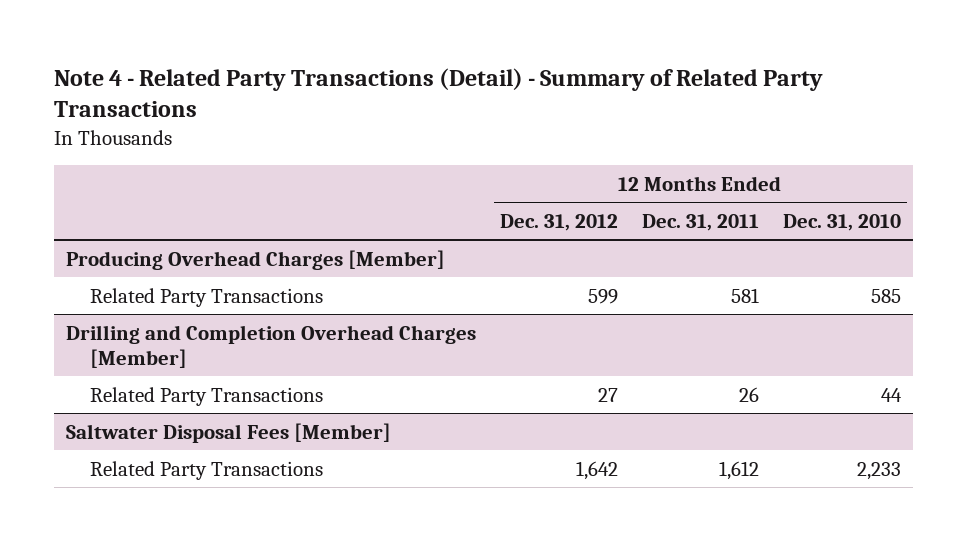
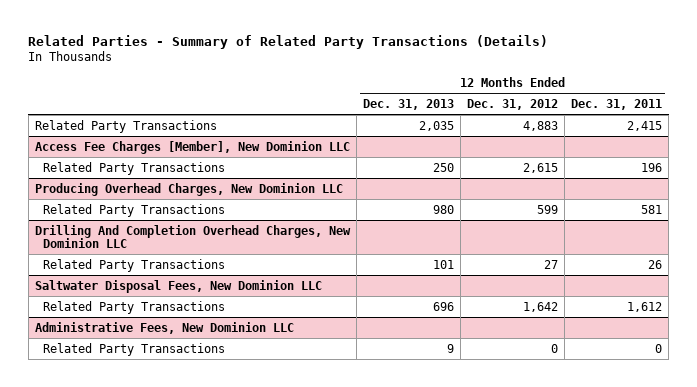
- Note 4 - Related Party Transactions (Detail) - Summary of Related Party Transactions
+ Related Parties - Summary of Related Party Transactions (Details)
- | 12 Months Ended Dec. 31, 2012 | 12 Months Ended Dec. 31, 2011 | 12 Months Ended Dec. 31, 2010
+ | 12 Months Ended Dec. 31, 2013 | 12 Months Ended Dec. 31, 2012 | 12 Months Ended Dec. 31, 2011
- Producing Overhead Charges [Member]
+ Related Party Transactions | 2,035 | 4,883 | 2,415
+ Access Fee Charges [Member], New Dominion LLC
+ Related Party Transactions | 250 | 2,615 | 196
+ Producing Overhead Charges, New Dominion LLC
- Drilling and Completion Overhead Charges [Member]
+ Drilling And Completion Overhead Charges, New Dominion LLC
- Saltwater Disposal Fees [Member]
+ Saltwater Disposal Fees, New Dominion LLC
+ Administrative Fees, New Dominion LLC
+ Related Party Transactions | 9 | 0 | 0

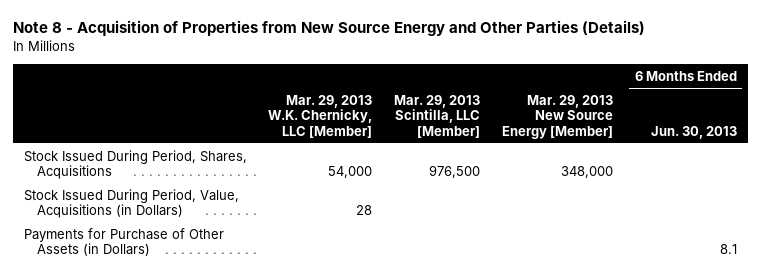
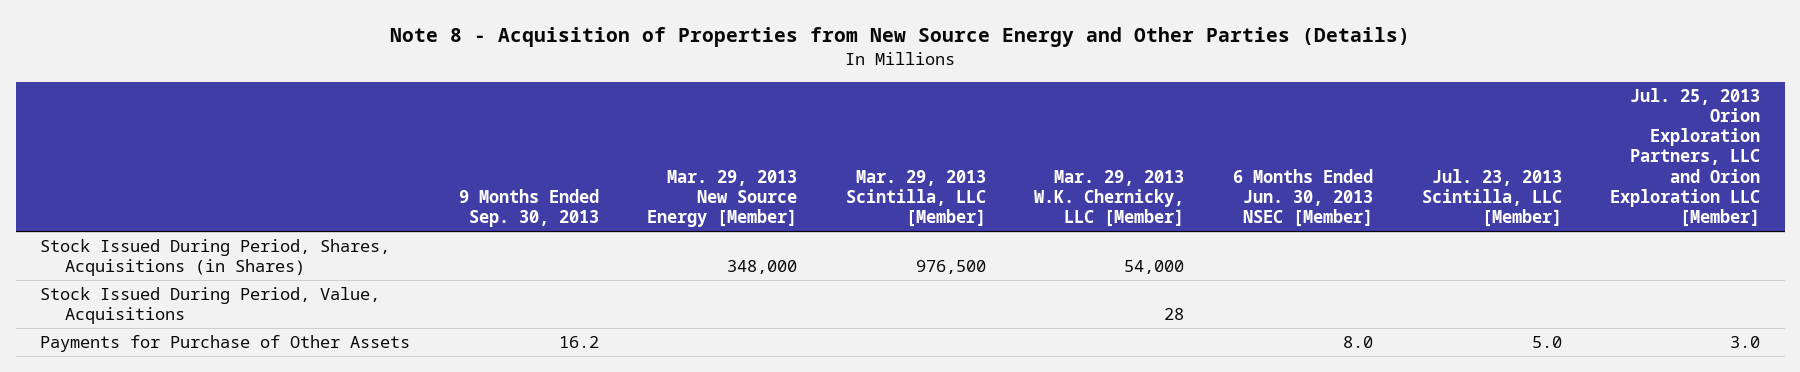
- | Mar. 29, 2013 W.K. Chernicky, LLC [Member] | Mar. 29, 2013 Scintilla, LLC [Member] | Mar. 29, 2013 New Source Energy [Member] | 6 Months Ended Jun. 30, 2013
+ | 9 Months Ended Sep. 30, 2013 | Mar. 29, 2013 New Source Energy [Member] | Mar. 29, 2013 Scintilla, LLC [Member] | Mar. 29, 2013 W.K. Chernicky, LLC [Member] | 6 Months Ended Jun. 30, 2013 NSEC [Member] | Jul. 23, 2013 Scintilla, LLC [Member] | Jul. 25, 2013 Orion Exploration Partners, LLC and Orion Exploration LLC [Member]
- Stock Issued During Period, Shares, Acquisitions | 54,000 | 976,500 | 348,000 |
- Stock Issued During Period, Value, Acquisitions (in Dollars) | 28 | | |
- Payments for Purchase of Other Assets (in Dollars) | | | | 8.1
+ Stock Issued During Period, Shares, Acquisitions (in Shares) | | 348,000 | 976,500 | 54,000 | | |
+ Stock Issued During Period, Value, Acquisitions | | | | 28 | | |
+ Payments for Purchase of Other Assets | 16.2 | | | | 8.0 | 5.0 | 3.0

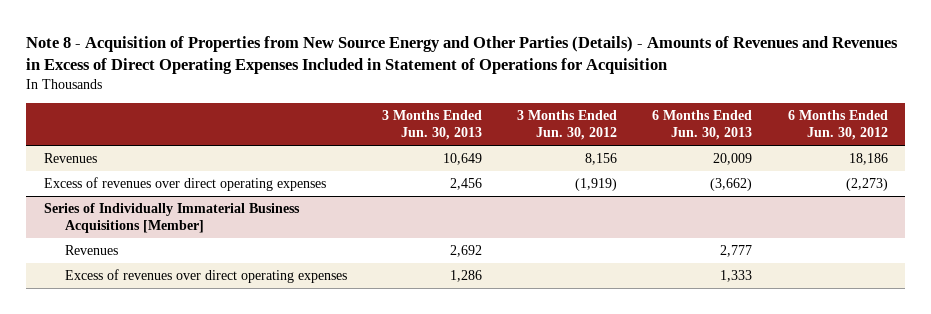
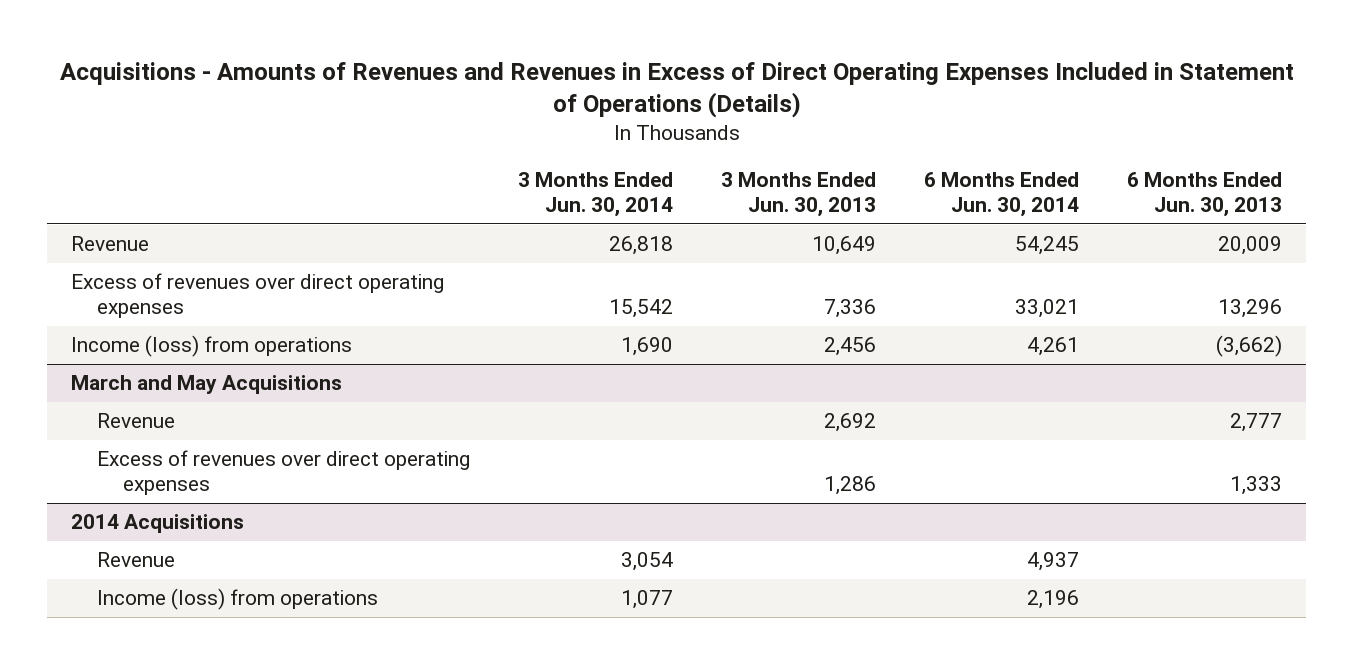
- Note 8 - Acquisition of Properties from New Source Energy and Other Parties (Details) - Amounts of Revenues and Revenues in Excess of Direct Operating Expenses Included in Statement of Operations for Acquisition
+ Acquisitions - Amounts of Revenues and Revenues in Excess of Direct Operating Expenses Included in Statement of Operations (Details)
- | 3 Months Ended Jun. 30, 2013 | 3 Months Ended Jun. 30, 2012 | 6 Months Ended Jun. 30, 2013 | 6 Months Ended Jun. 30, 2012
+ | 3 Months Ended Jun. 30, 2014 | 3 Months Ended Jun. 30, 2013 | 6 Months Ended Jun. 30, 2014 | 6 Months Ended Jun. 30, 2013
- Revenues | 10,649 | 8,156 | 20,009 | 18,186
- Excess of revenues over direct operating expenses | 2,456 | (1,919) | (3,662) | (2,273)
- Series of Individually Immaterial Business Acquisitions [Member]
- Revenues | 2,692 | | 2,777 |
+ Revenue | 26,818 | 10,649 | 54,245 | 20,009
+ Excess of revenues over direct operating expenses | 15,542 | 7,336 | 33,021 | 13,296
+ Income (loss) from operations | 1,690 | 2,456 | 4,261 | (3,662)
+ March and May Acquisitions
+ Revenue | | 2,692 | | 2,777
+ 2014 Acquisitions
+ Revenue | 3,054 | | 4,937 |
+ Income (loss) from operations | 1,077 | | 2,196 |

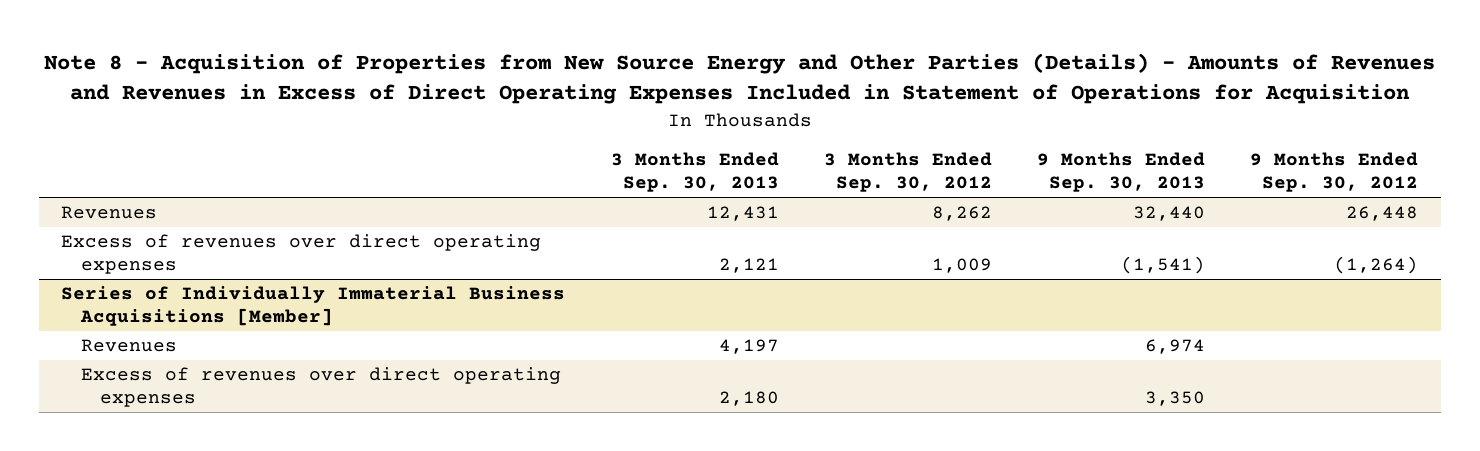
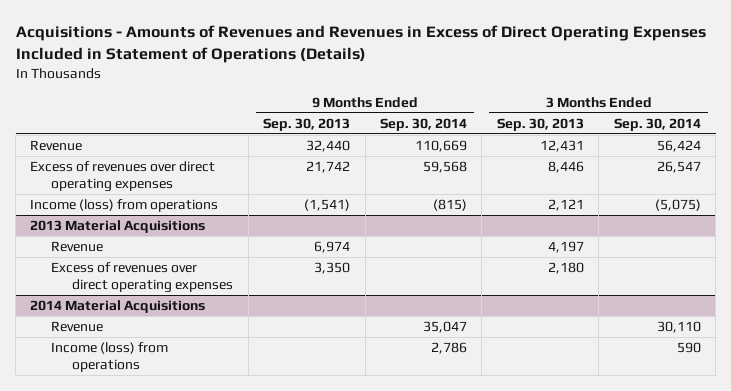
- Note 8 - Acquisition of Properties from New Source Energy and Other Parties (Details) - Amounts of Revenues and Revenues in Excess of Direct Operating Expenses Included in Statement of Operations for Acquisition
+ Acquisitions - Amounts of Revenues and Revenues in Excess of Direct Operating Expenses Included in Statement of Operations (Details)
- | 3 Months Ended Sep. 30, 2013 | 3 Months Ended Sep. 30, 2012 | 9 Months Ended Sep. 30, 2013 | 9 Months Ended Sep. 30, 2012
+ | 9 Months Ended Sep. 30, 2013 | 9 Months Ended Sep. 30, 2014 | 3 Months Ended Sep. 30, 2013 | 3 Months Ended Sep. 30, 2014
- Revenues | 12,431 | 8,262 | 32,440 | 26,448
- Excess of revenues over direct operating expenses | 2,121 | 1,009 | (1,541) | (1,264)
- Series of Individually Immaterial Business Acquisitions [Member]
- Revenues | 4,197 | | 6,974 |
+ Revenue | 32,440 | 110,669 | 12,431 | 56,424
+ Excess of revenues over direct operating expenses | 21,742 | 59,568 | 8,446 | 26,547
+ Income (loss) from operations | (1,541) | (815) | 2,121 | (5,075)
+ 2013 Material Acquisitions
+ Revenue | 6,974 | | 4,197 |
+ 2014 Material Acquisitions
+ Revenue | | 35,047 | | 30,110
+ Income (loss) from operations | | 2,786 | | 590

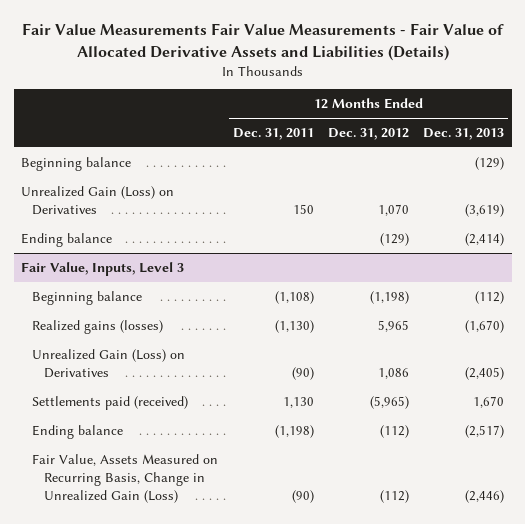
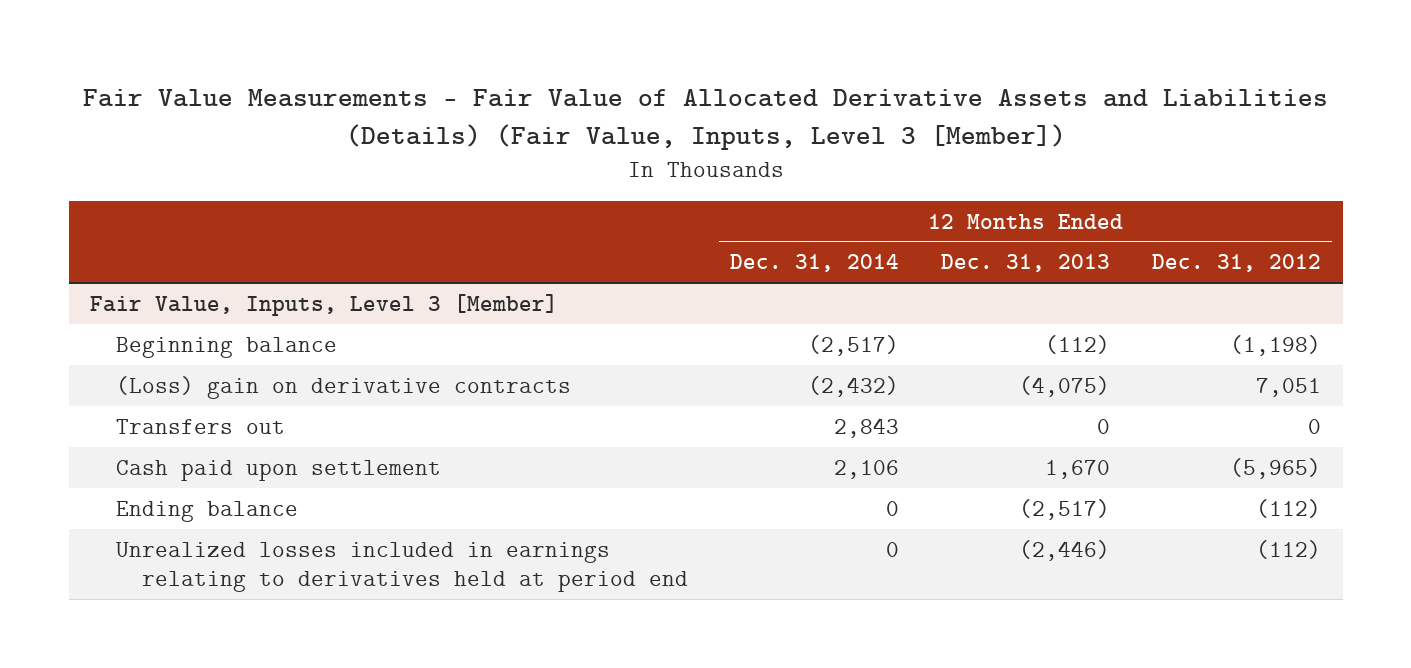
- Fair Value Measurements Fair Value Measurements - Fair Value of Allocated Derivative Assets and Liabilities (Details)
+ Fair Value Measurements - Fair Value of Allocated Derivative Assets and Liabilities (Details) (Fair Value, Inputs, Level 3 [Member])
- | 12 Months Ended Dec. 31, 2011 | 12 Months Ended Dec. 31, 2012 | 12 Months Ended Dec. 31, 2013
+ | 12 Months Ended Dec. 31, 2014 | 12 Months Ended Dec. 31, 2013 | 12 Months Ended Dec. 31, 2012
- Beginning balance | | | (129)
- Unrealized Gain (Loss) on Derivatives | 150 | 1,070 | (3,619)
- Ending balance | | (129) | (2,414)
- Fair Value, Inputs, Level 3
+ Fair Value, Inputs, Level 3 [Member]
- Realized gains (losses) | (1,130) | 5,965 | (1,670)
- Unrealized Gain (Loss) on Derivatives | (90) | 1,086 | (2,405)
- Settlements paid (received) | 1,130 | (5,965) | 1,670
+ (Loss) gain on derivative contracts | (2,432) | (4,075) | 7,051
+ Transfers out | 2,843 | 0 | 0
+ Cash paid upon settlement | 2,106 | 1,670 | (5,965)
- Fair Value, Assets Measured on Recurring Basis, Change in Unrealized Gain (Loss) | (90) | (112) | (2,446)
+ Unrealized losses included in earnings relating to derivatives held at period end | 0 | (2,446) | (112)

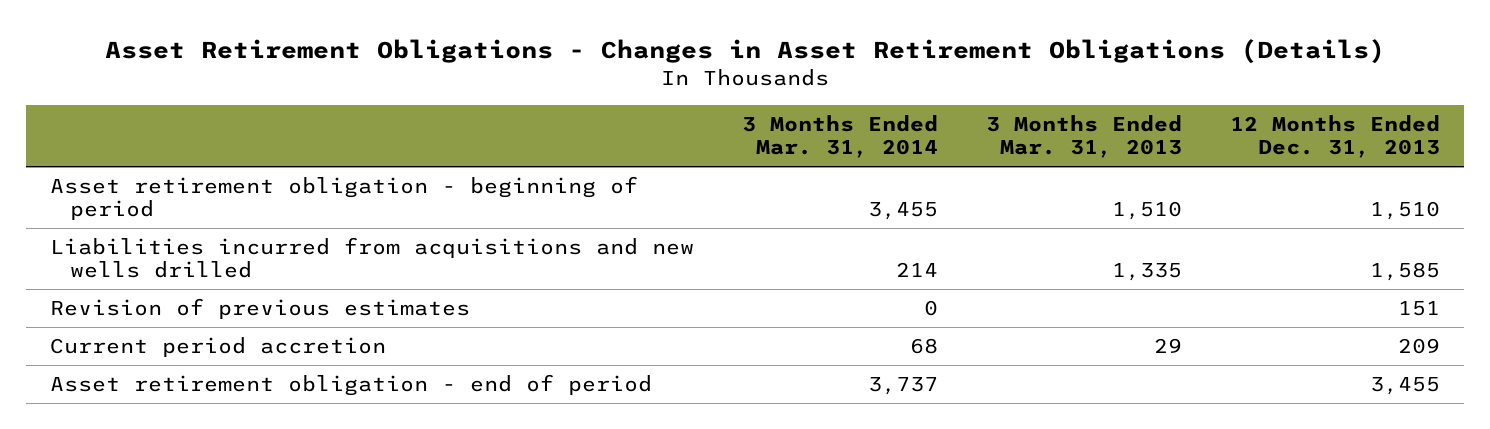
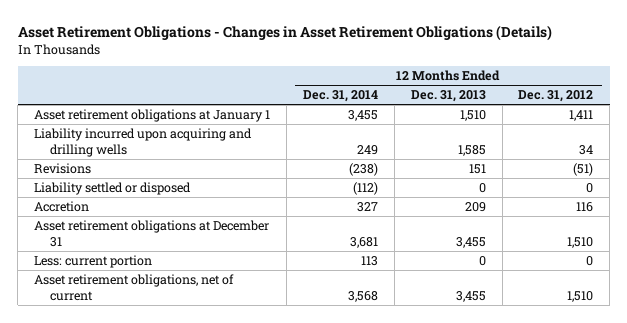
- | 3 Months Ended Mar. 31, 2014 | 3 Months Ended Mar. 31, 2013 | 12 Months Ended Dec. 31, 2013
+ | 12 Months Ended Dec. 31, 2014 | 12 Months Ended Dec. 31, 2013 | 12 Months Ended Dec. 31, 2012
- Asset retirement obligation - beginning of period | 3,455 | 1,510 | 1,510
- Liabilities incurred from acquisitions and new wells drilled | 214 | 1,335 | 1,585
- Revision of previous estimates | 0 | | 151
- Current period accretion | 68 | 29 | 209
- Asset retirement obligation - end of period | 3,737 | | 3,455
+ Asset retirement obligations at January 1 | 3,455 | 1,510 | 1,411
+ Liability incurred upon acquiring and drilling wells | 249 | 1,585 | 34
+ Revisions | (238) | 151 | (51)
+ Liability settled or disposed | (112) | 0 | 0
+ Accretion | 327 | 209 | 116
+ Asset retirement obligations at December 31 | 3,681 | 3,455 | 1,510
+ Less: current portion | 113 | 0 | 0
+ Asset retirement obligations, net of current | 3,568 | 3,455 | 1,510

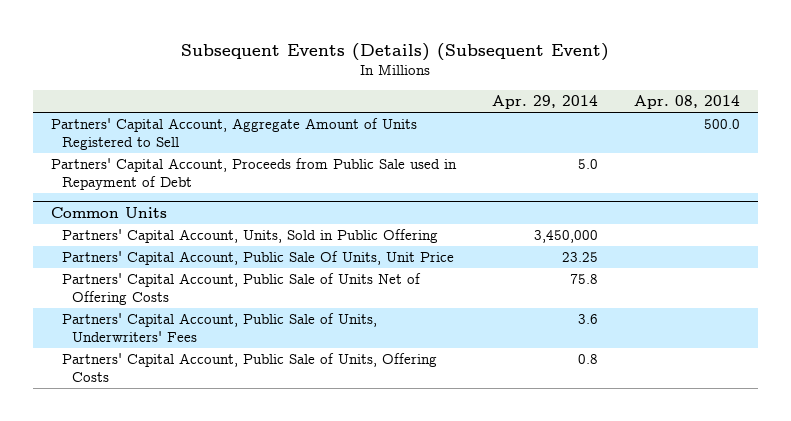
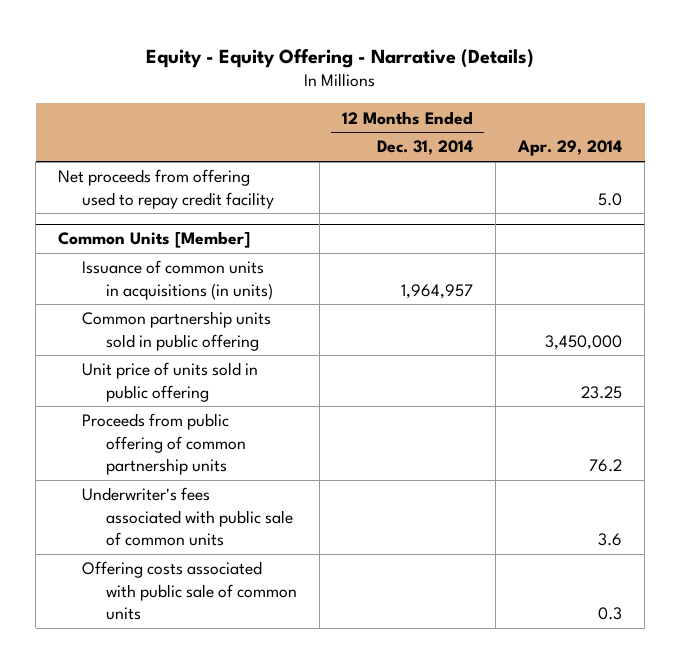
- Subsequent Events (Details) (Subsequent Event)
+ Equity - Equity Offering - Narrative (Details)
- | Apr. 29, 2014 | Apr. 08, 2014
+ | 12 Months Ended Dec. 31, 2014 | Apr. 29, 2014
- Partners' Capital Account, Aggregate Amount of Units Registered to Sell | | 500.0
- Partners' Capital Account, Proceeds from Public Sale used in Repayment of Debt | 5.0 |
- Common Units
- Partners' Capital Account, Units, Sold in Public Offering | 3,450,000 |
- Partners' Capital Account, Public Sale Of Units, Unit Price | 23.25 |
- Partners' Capital Account, Public Sale of Units Net of Offering Costs | 75.8 |
- Partners' Capital Account, Public Sale of Units, Underwriters' Fees | 3.6 |
- Partners' Capital Account, Public Sale of Units, Offering Costs | 0.8 |
+ Net proceeds from offering used to repay credit facility | | 5.0
+ Common Units [Member]
+ Issuance of common units in acquisitions (in units) | 1,964,957 |
+ Common partnership units sold in public offering | | 3,450,000
+ Unit price of units sold in public offering | | 23.25
+ Proceeds from public offering of common partnership units | | 76.2
+ Underwriter's fees associated with public sale of common units | | 3.6
+ Offering costs associated with public sale of common units | | 0.3

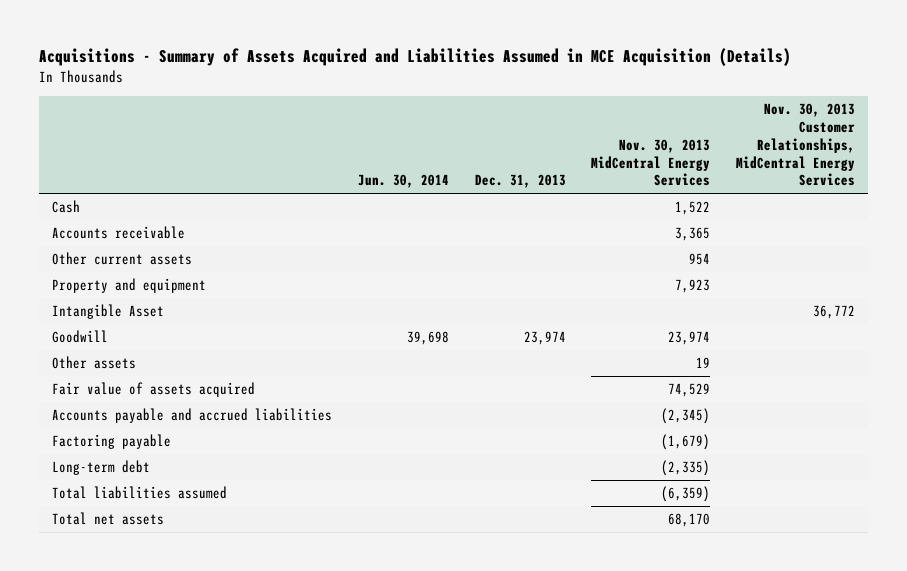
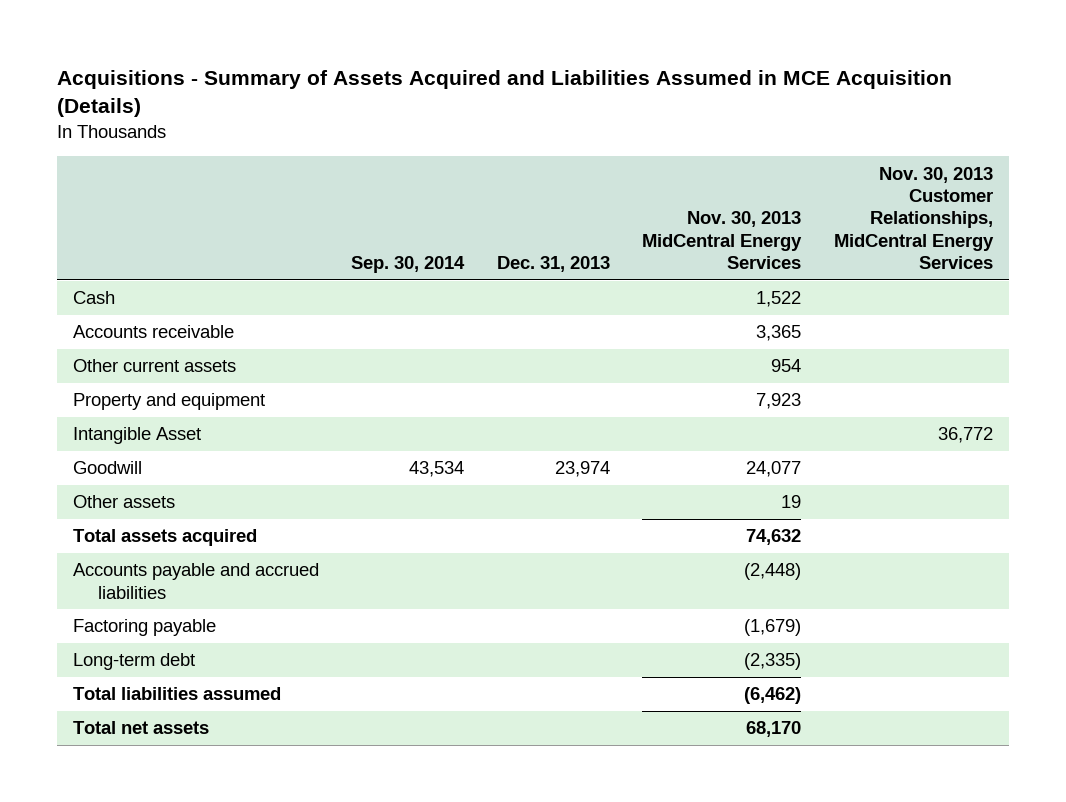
- | Jun. 30, 2014 | Dec. 31, 2013 | Nov. 30, 2013 MidCentral Energy Services | Nov. 30, 2013 Customer Relationships, MidCentral Energy Services
+ | Sep. 30, 2014 | Dec. 31, 2013 | Nov. 30, 2013 MidCentral Energy Services | Nov. 30, 2013 Customer Relationships, MidCentral Energy Services
- Goodwill | 39,698 | 23,974 | 23,974 |
+ Goodwill | 43,534 | 23,974 | 24,077 |
- Fair value of assets acquired | | | 74,529 |
- Accounts payable and accrued liabilities | | | (2,345) |
+ Total assets acquired | | | 74,632 |
+ Accounts payable and accrued liabilities | | | (2,448) |
- Total liabilities assumed | | | (6,359) |
+ Total liabilities assumed | | | (6,462) |

